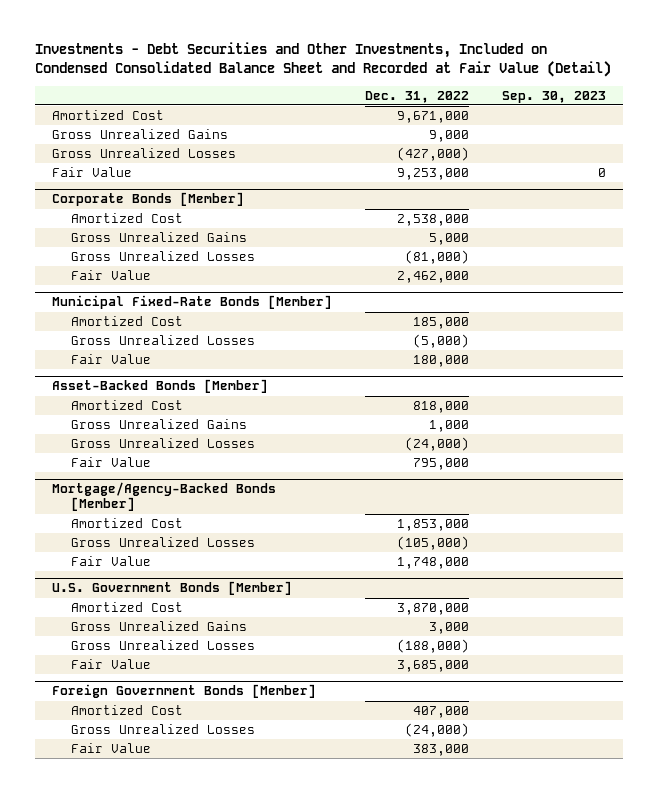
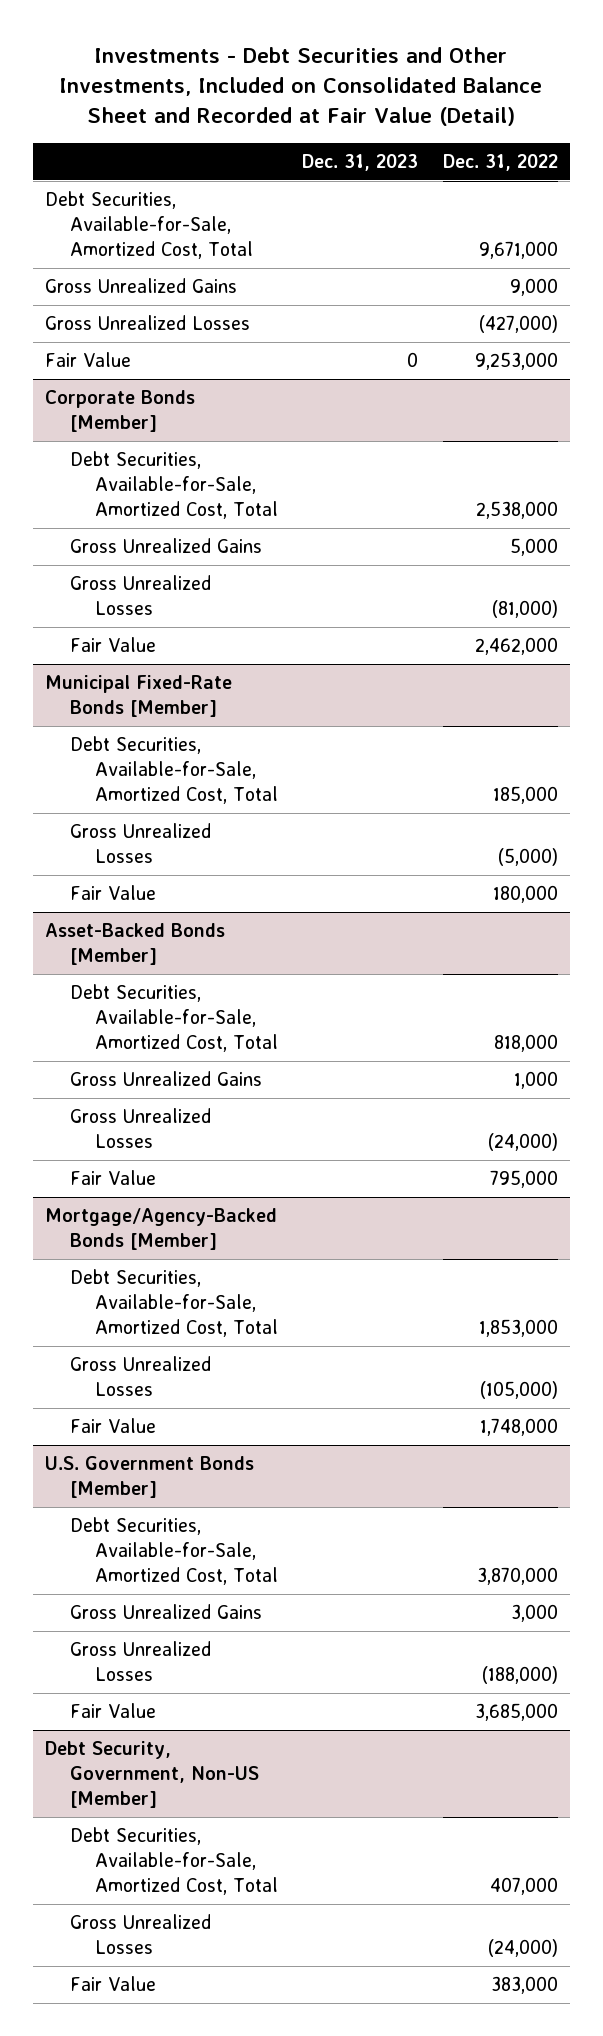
- Investments - Debt Securities and Other Investments, Included on Condensed Consolidated Balance Sheet and Recorded at Fair Value (Detail)
+ Investments - Debt Securities and Other Investments, Included on Consolidated Balance Sheet and Recorded at Fair Value (Detail)
- | Dec. 31, 2022 | Sep. 30, 2023
+ | Dec. 31, 2023 | Dec. 31, 2022
- Amortized Cost | 9,671,000 |
+ Debt Securities, Available-for-Sale, Amortized Cost, Total | | 9,671,000
@ Corporate Bonds [Member]
- Amortized Cost | 2,538,000 |
+ Debt Securities, Available-for-Sale, Amortized Cost, Total | | 2,538,000
@ Municipal Fixed-Rate Bonds [Member]
- Amortized Cost | 185,000 |
+ Debt Securities, Available-for-Sale, Amortized Cost, Total | | 185,000
@ Asset-Backed Bonds [Member]
- Amortized Cost | 818,000 |
+ Debt Securities, Available-for-Sale, Amortized Cost, Total | | 818,000
@ Mortgage/Agency-Backed Bonds [Member]
- Amortized Cost | 1,853,000 |
+ Debt Securities, Available-for-Sale, Amortized Cost, Total | | 1,853,000
@ U.S. Government Bonds [Member]
- Amortized Cost | 3,870,000 |
+ Debt Securities, Available-for-Sale, Amortized Cost, Total | | 3,870,000
- Foreign Government Bonds [Member]
- Amortized Cost | 407,000 |
+ Debt Security, Government, Non-US [Member]
+ Debt Securities, Available-for-Sale, Amortized Cost, Total | | 407,000

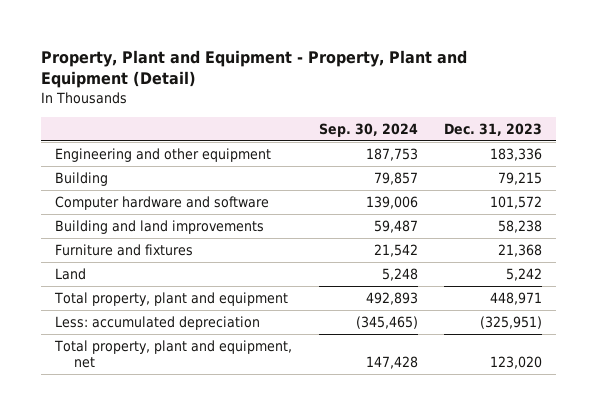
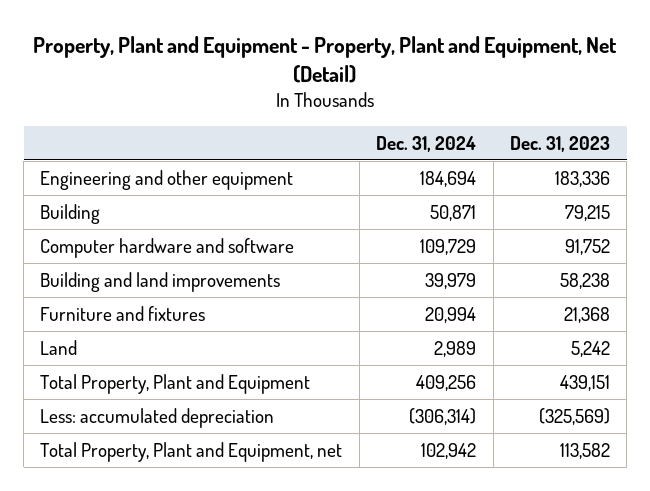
- Property, Plant and Equipment - Property, Plant and Equipment (Detail)
+ Property, Plant and Equipment - Property, Plant and Equipment, Net (Detail)
- | Sep. 30, 2024 | Dec. 31, 2023
+ | Dec. 31, 2024 | Dec. 31, 2023
- Computer hardware and software | 139,006 | 101,572
+ Computer hardware and software | 109,729 | 91,752
- Total property, plant and equipment | 492,893 | 448,971
- Less: accumulated depreciation | (345,465) | (325,951)
- Total property, plant and equipment, net | 147,428 | 123,020
+ Total Property, Plant and Equipment | 409,256 | 439,151
+ Less: accumulated depreciation | (306,314) | (325,569)
+ Total Property, Plant and Equipment, net | 102,942 | 113,582

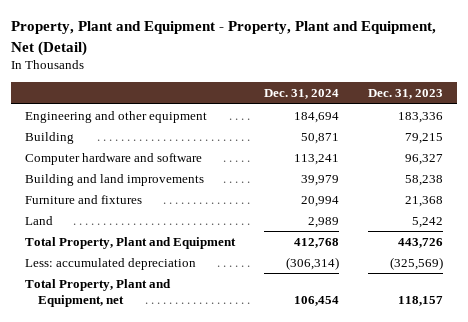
- Computer hardware and software | 109,729 | 91,752
+ Computer hardware and software | 113,241 | 96,327
- Total Property, Plant and Equipment | 409,256 | 439,151
+ Total Property, Plant and Equipment | 412,768 | 443,726
- Total Property, Plant and Equipment, net | 102,942 | 113,582
+ Total Property, Plant and Equipment, net | 106,454 | 118,157

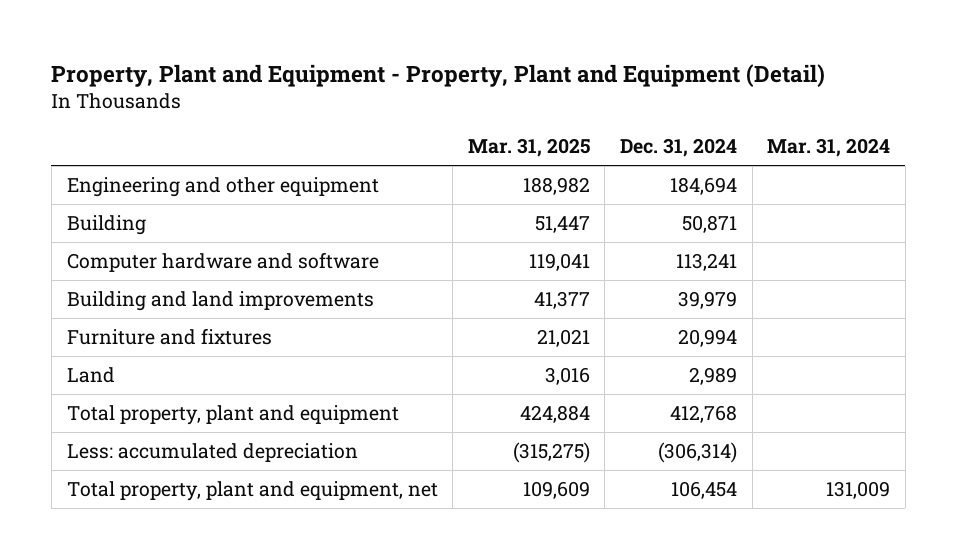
- Property, Plant and Equipment - Property, Plant and Equipment, Net (Detail)
+ Property, Plant and Equipment - Property, Plant and Equipment (Detail)
- | Dec. 31, 2024 | Dec. 31, 2023
+ | Mar. 31, 2025 | Dec. 31, 2024 | Mar. 31, 2024
- Total Property, Plant and Equipment | 412,768 | 443,726
+ Total property, plant and equipment | 424,884 | 412,768 |
- Total Property, Plant and Equipment, net | 106,454 | 118,157
+ Total property, plant and equipment, net | 109,609 | 106,454 | 131,009

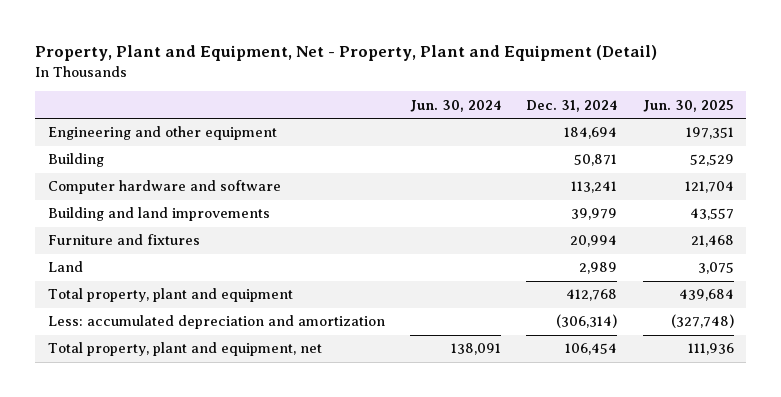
- Property, Plant and Equipment - Property, Plant and Equipment (Detail)
+ Property, Plant and Equipment, Net - Property, Plant and Equipment (Detail)
- | Mar. 31, 2025 | Dec. 31, 2024 | Mar. 31, 2024
+ | Jun. 30, 2024 | Dec. 31, 2024 | Jun. 30, 2025
- Less: accumulated depreciation | (315,275) | (306,314) |
+ Less: accumulated depreciation and amortization | | (306,314) | (327,748)

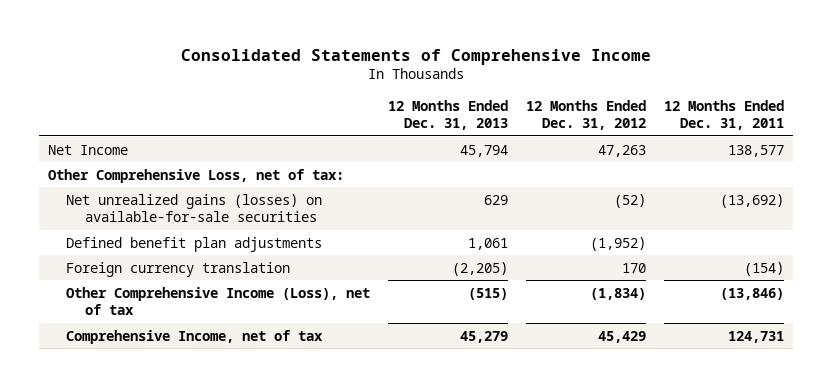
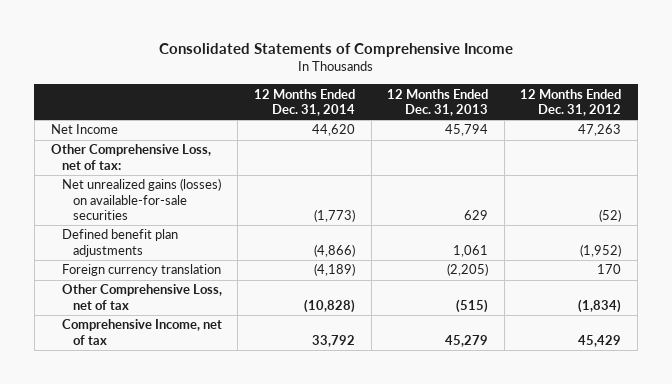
- | 12 Months Ended Dec. 31, 2013 | 12 Months Ended Dec. 31, 2012 | 12 Months Ended Dec. 31, 2011
+ | 12 Months Ended Dec. 31, 2014 | 12 Months Ended Dec. 31, 2013 | 12 Months Ended Dec. 31, 2012
- Other Comprehensive Income (Loss), net of tax | (515) | (1,834) | (13,846)
+ Other Comprehensive Loss, net of tax | (10,828) | (515) | (1,834)

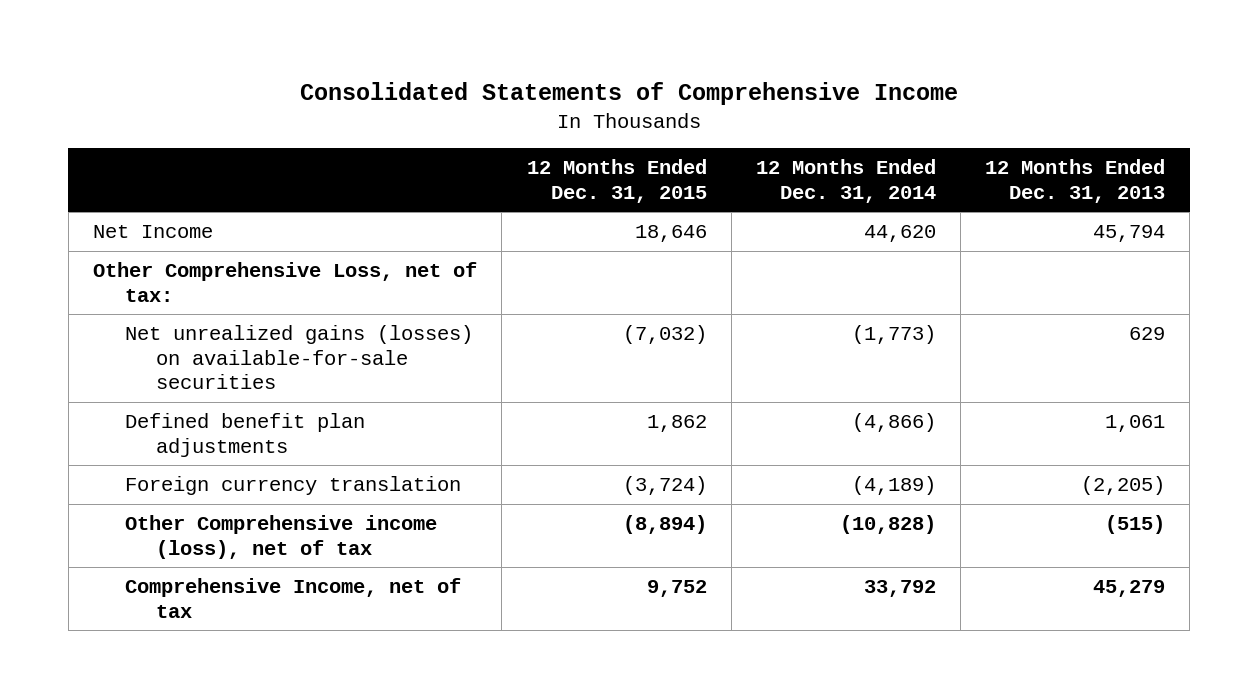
- | 12 Months Ended Dec. 31, 2014 | 12 Months Ended Dec. 31, 2013 | 12 Months Ended Dec. 31, 2012
+ | 12 Months Ended Dec. 31, 2015 | 12 Months Ended Dec. 31, 2014 | 12 Months Ended Dec. 31, 2013
- Other Comprehensive Loss, net of tax | (10,828) | (515) | (1,834)
+ Other Comprehensive income (loss), net of tax | (8,894) | (10,828) | (515)

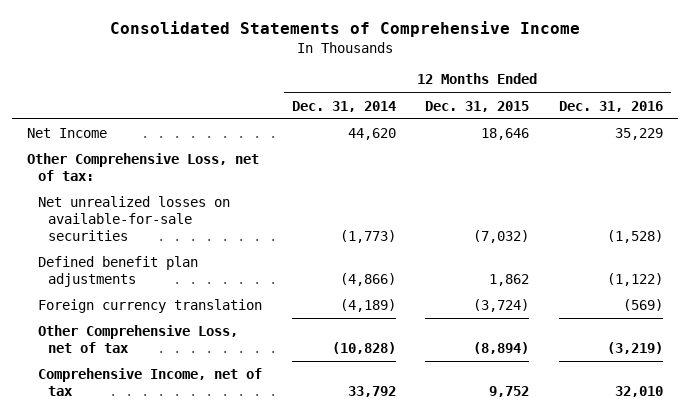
- | 12 Months Ended Dec. 31, 2015 | 12 Months Ended Dec. 31, 2014 | 12 Months Ended Dec. 31, 2013
+ | 12 Months Ended Dec. 31, 2014 | 12 Months Ended Dec. 31, 2015 | 12 Months Ended Dec. 31, 2016
- Net unrealized gains (losses) on available-for-sale securities | (7,032) | (1,773) | 629
+ Net unrealized losses on available-for-sale securities | (1,773) | (7,032) | (1,528)
- Other Comprehensive income (loss), net of tax | (8,894) | (10,828) | (515)
+ Other Comprehensive Loss, net of tax | (10,828) | (8,894) | (3,219)

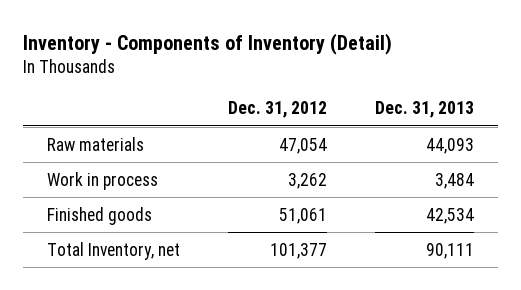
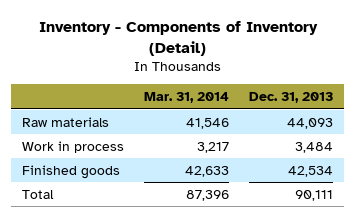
- | Dec. 31, 2012 | Dec. 31, 2013
+ | Mar. 31, 2014 | Dec. 31, 2013
- Total Inventory, net | 101,377 | 90,111
+ Total | 87,396 | 90,111

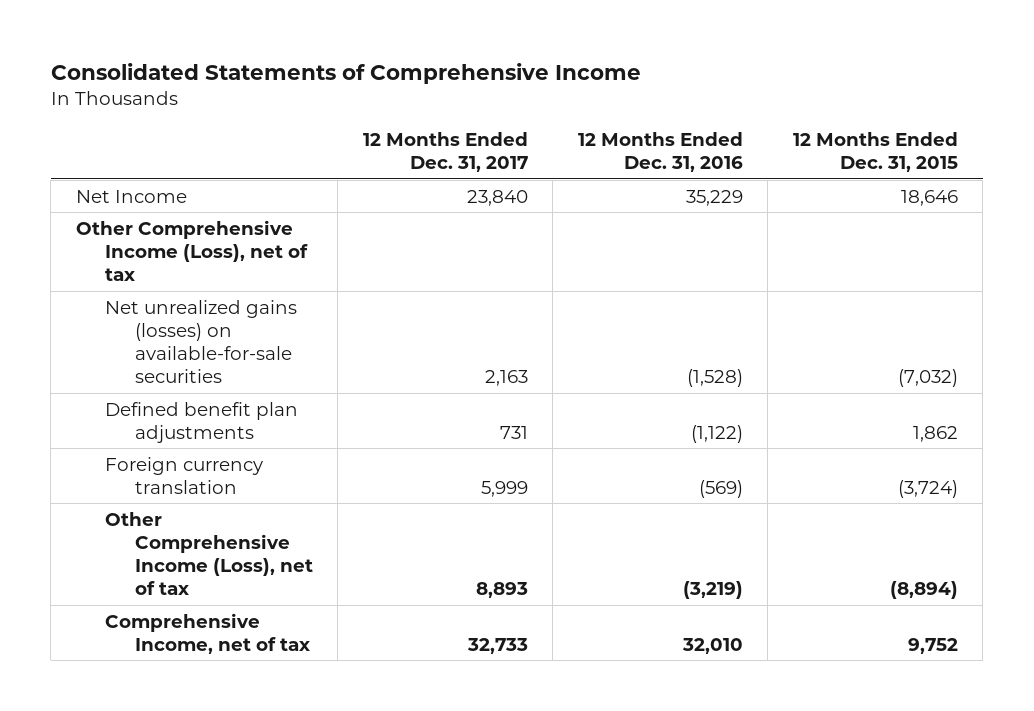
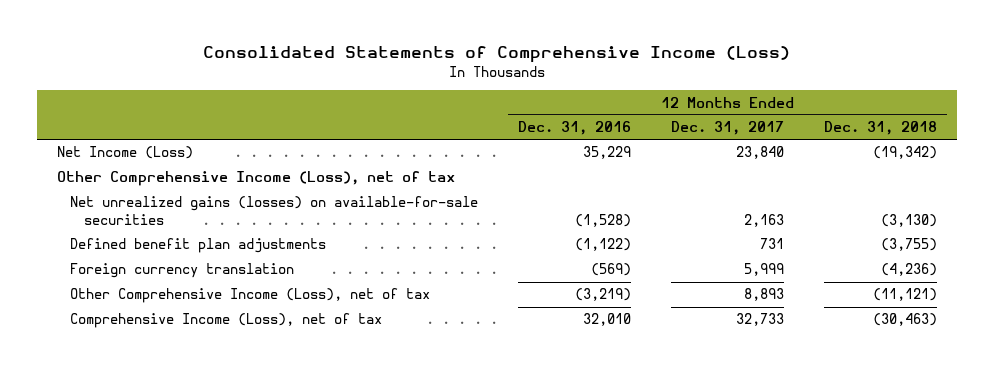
- Consolidated Statements of Comprehensive Income
+ Consolidated Statements of Comprehensive Income (Loss)
- | 12 Months Ended Dec. 31, 2017 | 12 Months Ended Dec. 31, 2016 | 12 Months Ended Dec. 31, 2015
+ | 12 Months Ended Dec. 31, 2016 | 12 Months Ended Dec. 31, 2017 | 12 Months Ended Dec. 31, 2018
- Net Income | 23,840 | 35,229 | 18,646
+ Net Income (Loss) | 35,229 | 23,840 | (19,342)
- Comprehensive Income, net of tax | 32,733 | 32,010 | 9,752
+ Comprehensive Income (Loss), net of tax | 32,010 | 32,733 | (30,463)

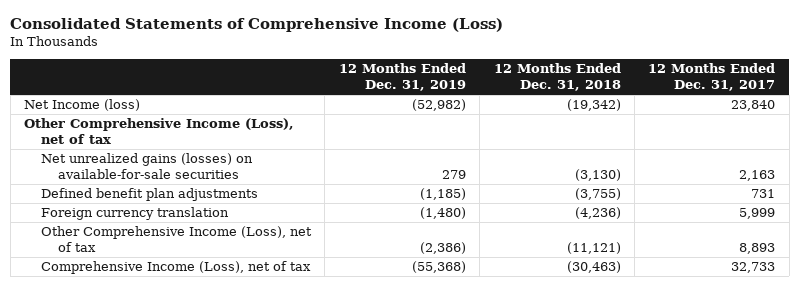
- | 12 Months Ended Dec. 31, 2016 | 12 Months Ended Dec. 31, 2017 | 12 Months Ended Dec. 31, 2018
+ | 12 Months Ended Dec. 31, 2019 | 12 Months Ended Dec. 31, 2018 | 12 Months Ended Dec. 31, 2017
- Net Income (Loss) | 35,229 | 23,840 | (19,342)
+ Net Income (loss) | (52,982) | (19,342) | 23,840

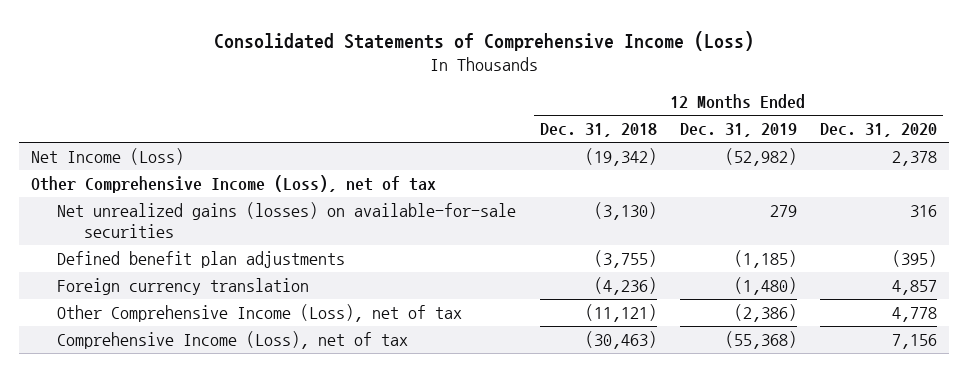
- | 12 Months Ended Dec. 31, 2019 | 12 Months Ended Dec. 31, 2018 | 12 Months Ended Dec. 31, 2017
+ | 12 Months Ended Dec. 31, 2018 | 12 Months Ended Dec. 31, 2019 | 12 Months Ended Dec. 31, 2020
- Net Income (loss) | (52,982) | (19,342) | 23,840
+ Net Income (Loss) | (19,342) | (52,982) | 2,378

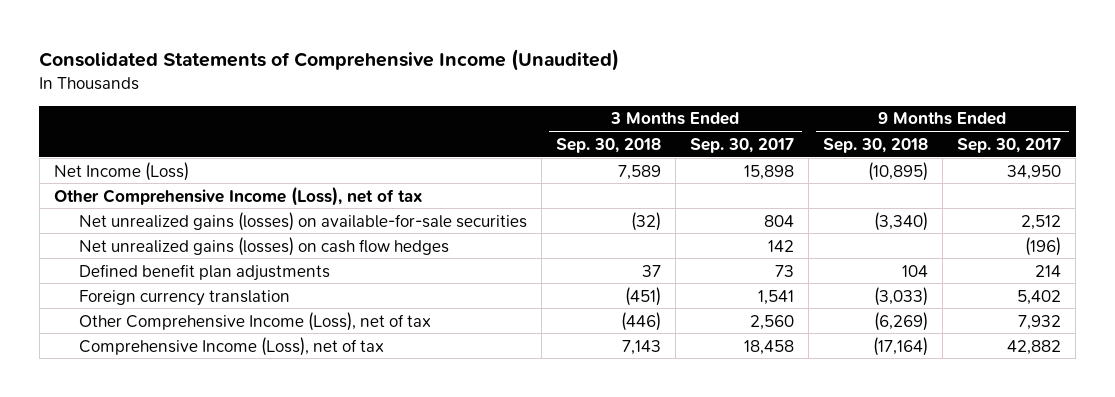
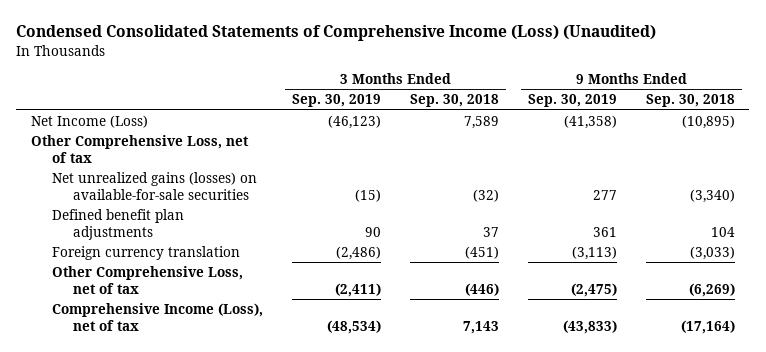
- Consolidated Statements of Comprehensive Income (Unaudited)
+ Condensed Consolidated Statements of Comprehensive Income (Loss) (Unaudited)
- | 3 Months Ended Sep. 30, 2018 | 3 Months Ended Sep. 30, 2017 | 9 Months Ended Sep. 30, 2018 | 9 Months Ended Sep. 30, 2017
+ | 3 Months Ended Sep. 30, 2019 | 3 Months Ended Sep. 30, 2018 | 9 Months Ended Sep. 30, 2019 | 9 Months Ended Sep. 30, 2018
- Other Comprehensive Income (Loss), net of tax
+ Other Comprehensive Loss, net of tax
- Net unrealized gains (losses) on cash flow hedges | | 142 | | (196)
- Other Comprehensive Income (Loss), net of tax | (446) | 2,560 | (6,269) | 7,932
+ Other Comprehensive Loss, net of tax | (2,411) | (446) | (2,475) | (6,269)

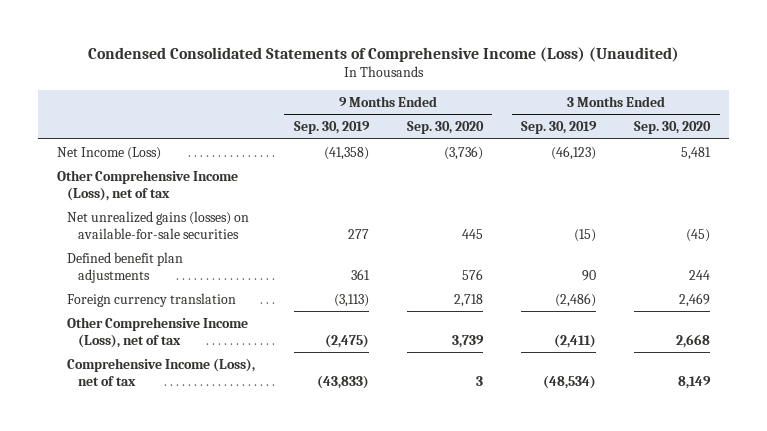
- | 3 Months Ended Sep. 30, 2019 | 3 Months Ended Sep. 30, 2018 | 9 Months Ended Sep. 30, 2019 | 9 Months Ended Sep. 30, 2018
+ | 9 Months Ended Sep. 30, 2019 | 9 Months Ended Sep. 30, 2020 | 3 Months Ended Sep. 30, 2019 | 3 Months Ended Sep. 30, 2020
- Other Comprehensive Loss, net of tax
+ Other Comprehensive Income (Loss), net of tax
- Other Comprehensive Loss, net of tax | (2,411) | (446) | (2,475) | (6,269)
+ Other Comprehensive Income (Loss), net of tax | (2,475) | 3,739 | (2,411) | 2,668

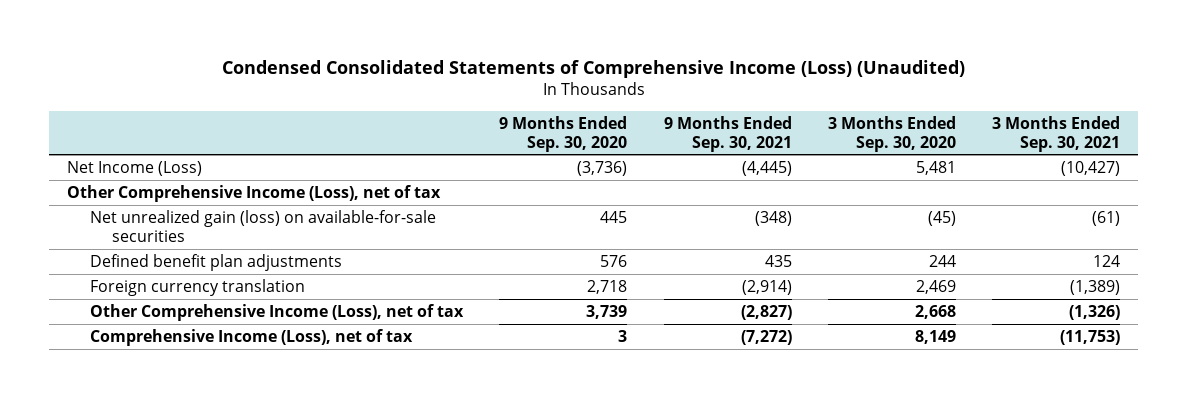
- | 9 Months Ended Sep. 30, 2019 | 9 Months Ended Sep. 30, 2020 | 3 Months Ended Sep. 30, 2019 | 3 Months Ended Sep. 30, 2020
+ | 9 Months Ended Sep. 30, 2020 | 9 Months Ended Sep. 30, 2021 | 3 Months Ended Sep. 30, 2020 | 3 Months Ended Sep. 30, 2021
- Net unrealized gains (losses) on available-for-sale securities | 277 | 445 | (15) | (45)
+ Net unrealized gain (loss) on available-for-sale securities | 445 | (348) | (45) | (61)

